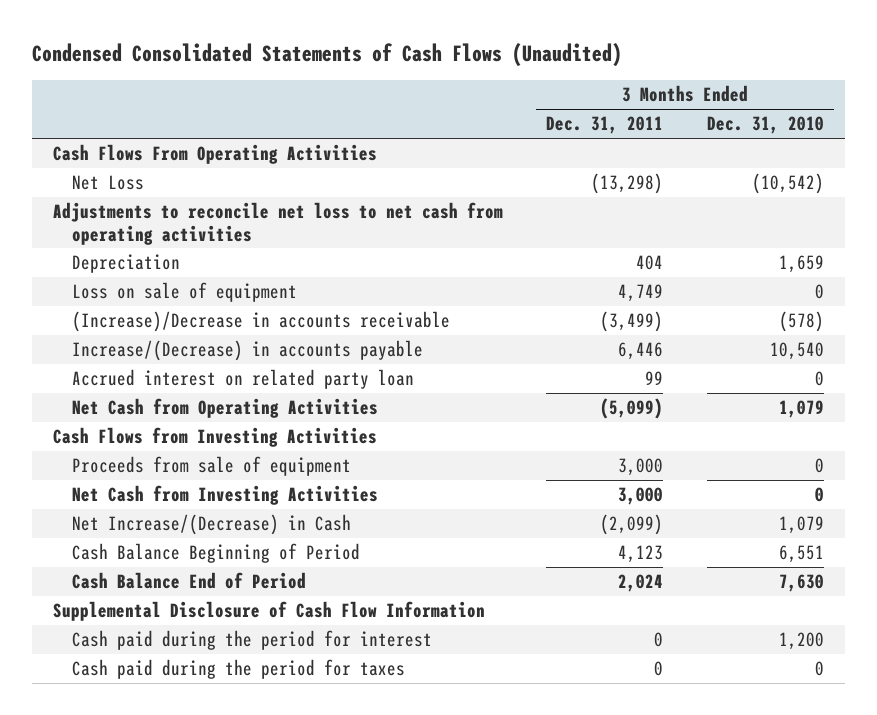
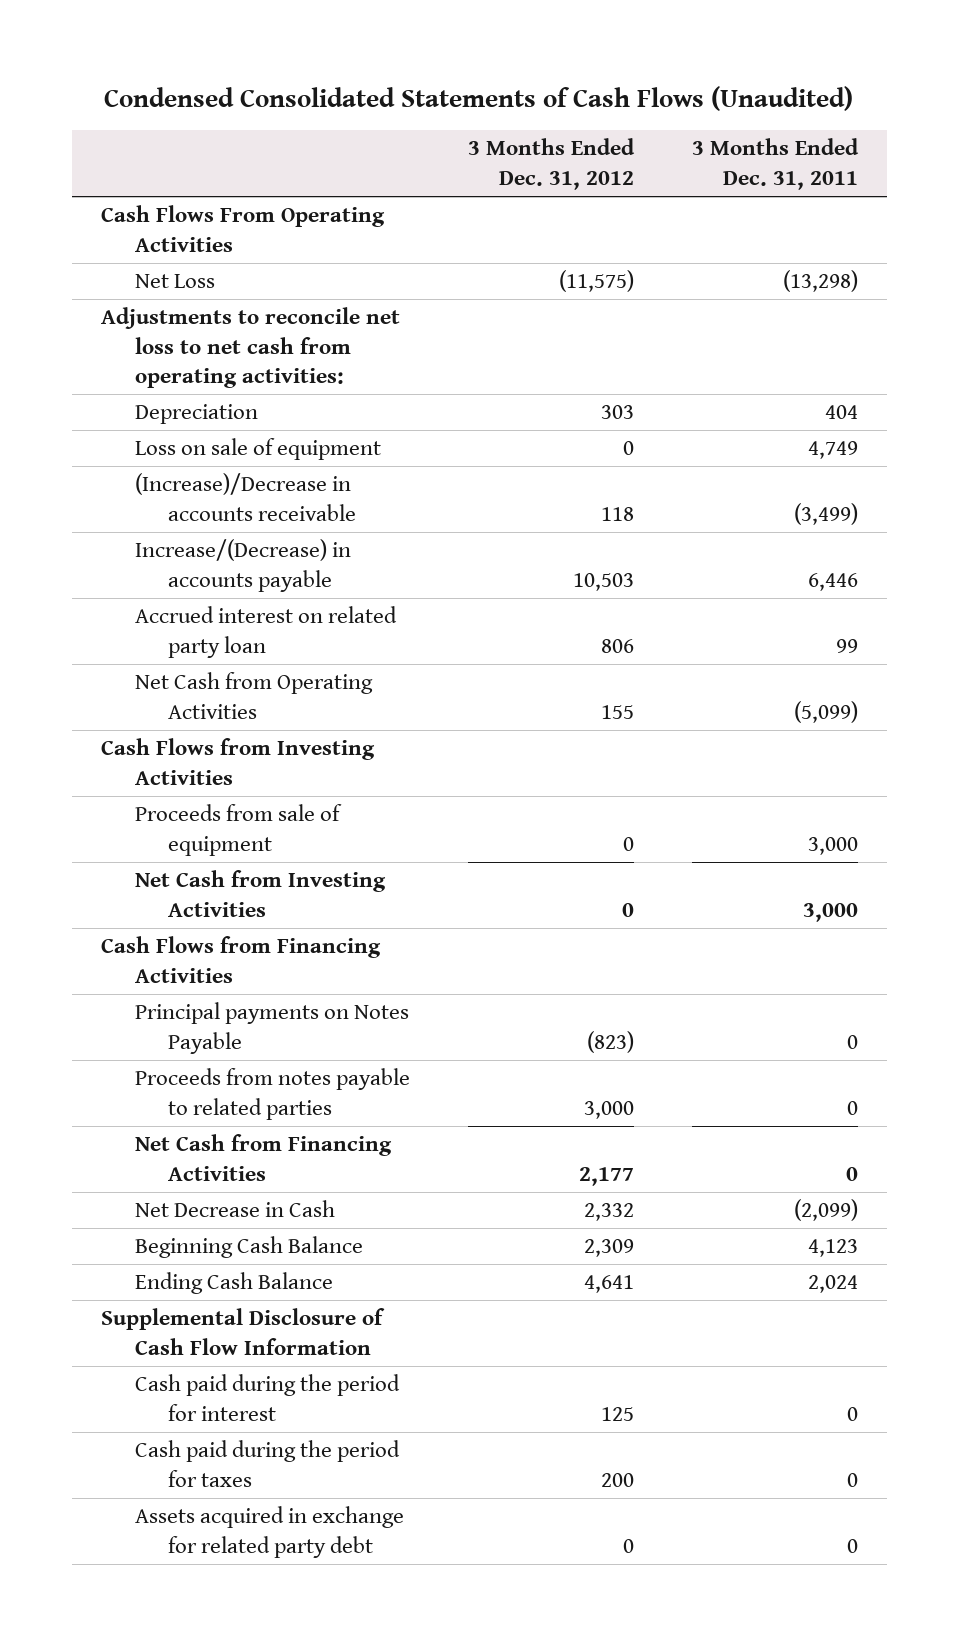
- | 3 Months Ended Dec. 31, 2011 | 3 Months Ended Dec. 31, 2010
+ | 3 Months Ended Dec. 31, 2012 | 3 Months Ended Dec. 31, 2011
- Adjustments to reconcile net loss to net cash from operating activities
+ Adjustments to reconcile net loss to net cash from operating activities:
- Net Increase/(Decrease) in Cash | (2,099) | 1,079
- Cash Balance Beginning of Period | 4,123 | 6,551
- Cash Balance End of Period | 2,024 | 7,630
+ Cash Flows from Financing Activities
+ Principal payments on Notes Payable | (823) | 0
+ Proceeds from notes payable to related parties | 3,000 | 0
+ Net Cash from Financing Activities | 2,177 | 0
+ Net Decrease in Cash | 2,332 | (2,099)
+ Beginning Cash Balance | 2,309 | 4,123
+ Ending Cash Balance | 4,641 | 2,024
+ Assets acquired in exchange for related party debt | 0 | 0

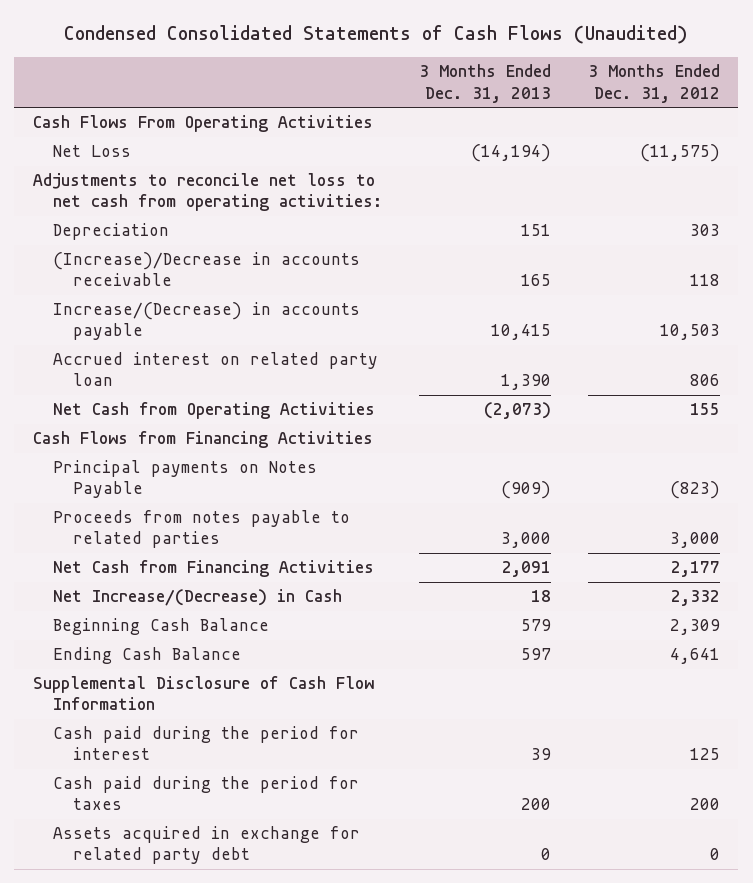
- | 3 Months Ended Dec. 31, 2012 | 3 Months Ended Dec. 31, 2011
+ | 3 Months Ended Dec. 31, 2013 | 3 Months Ended Dec. 31, 2012
- Loss on sale of equipment | 0 | 4,749
- Cash Flows from Investing Activities
- Proceeds from sale of equipment | 0 | 3,000
- Net Cash from Investing Activities | 0 | 3,000
- Net Decrease in Cash | 2,332 | (2,099)
+ Net Increase/(Decrease) in Cash | 18 | 2,332

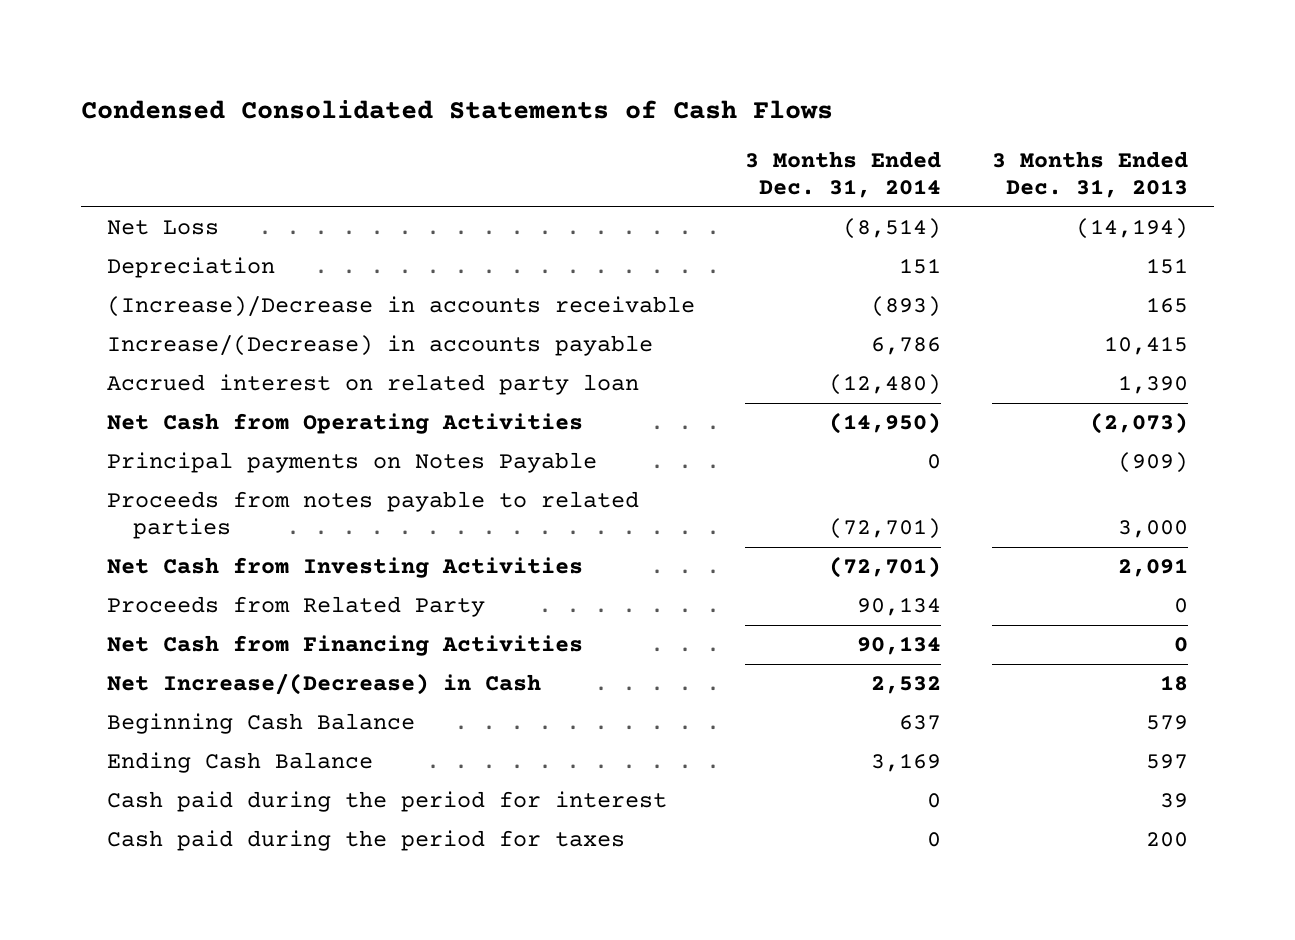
- Condensed Consolidated Statements of Cash Flows (Unaudited)
+ Condensed Consolidated Statements of Cash Flows
- | 3 Months Ended Dec. 31, 2013 | 3 Months Ended Dec. 31, 2012
+ | 3 Months Ended Dec. 31, 2014 | 3 Months Ended Dec. 31, 2013
- Cash Flows From Operating Activities
- Adjustments to reconcile net loss to net cash from operating activities:
- Cash Flows from Financing Activities
- Net Cash from Financing Activities | 2,091 | 2,177
+ Net Cash from Investing Activities | (72,701) | 2,091
+ Proceeds from Related Party | 90,134 | 0
+ Net Cash from Financing Activities | 90,134 | 0
- Supplemental Disclosure of Cash Flow Information
- Assets acquired in exchange for related party debt | 0 | 0

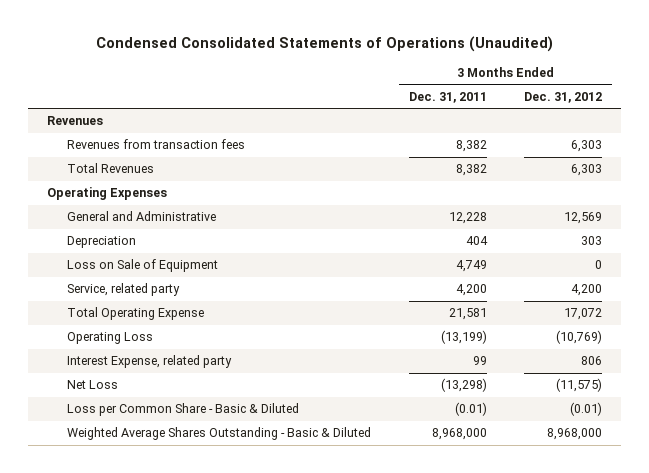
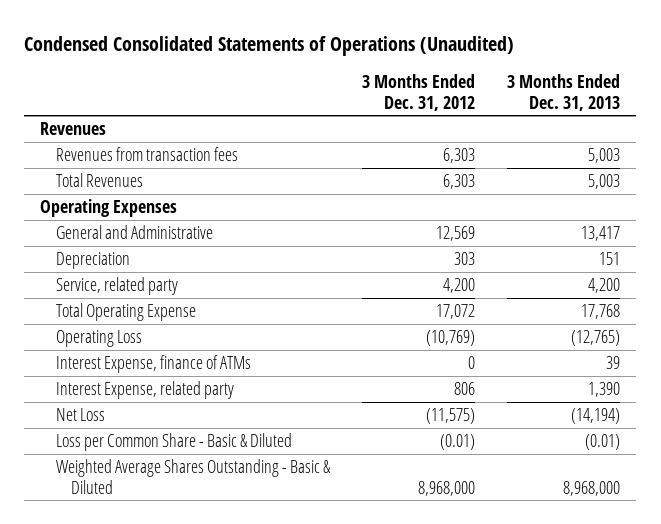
- | 3 Months Ended Dec. 31, 2011 | 3 Months Ended Dec. 31, 2012
+ | 3 Months Ended Dec. 31, 2012 | 3 Months Ended Dec. 31, 2013
- Loss on Sale of Equipment | 4,749 | 0
+ Interest Expense, finance of ATMs | 0 | 39

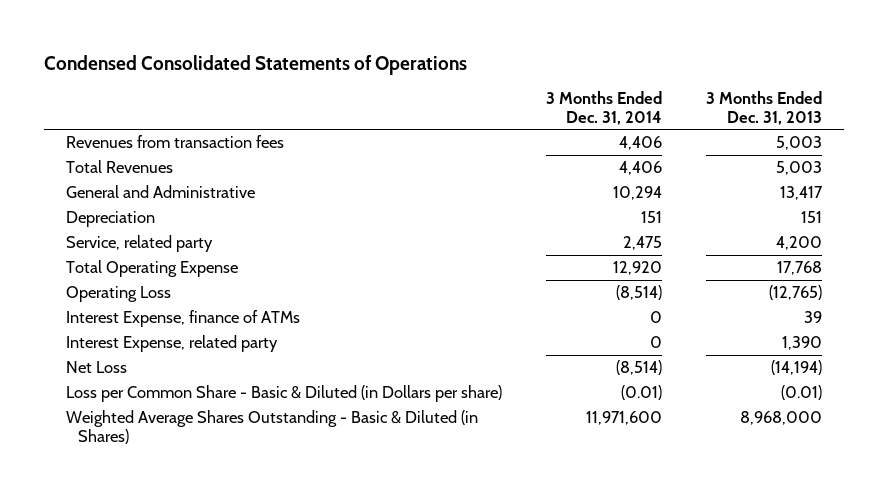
- Condensed Consolidated Statements of Operations (Unaudited)
+ Condensed Consolidated Statements of Operations
- | 3 Months Ended Dec. 31, 2012 | 3 Months Ended Dec. 31, 2013
+ | 3 Months Ended Dec. 31, 2014 | 3 Months Ended Dec. 31, 2013
- Revenues
- Operating Expenses
- Loss per Common Share - Basic & Diluted | (0.01) | (0.01)
- Weighted Average Shares Outstanding - Basic & Diluted | 8,968,000 | 8,968,000
+ Loss per Common Share - Basic & Diluted (in Dollars per share) | (0.01) | (0.01)
+ Weighted Average Shares Outstanding - Basic & Diluted (in Shares) | 11,971,600 | 8,968,000

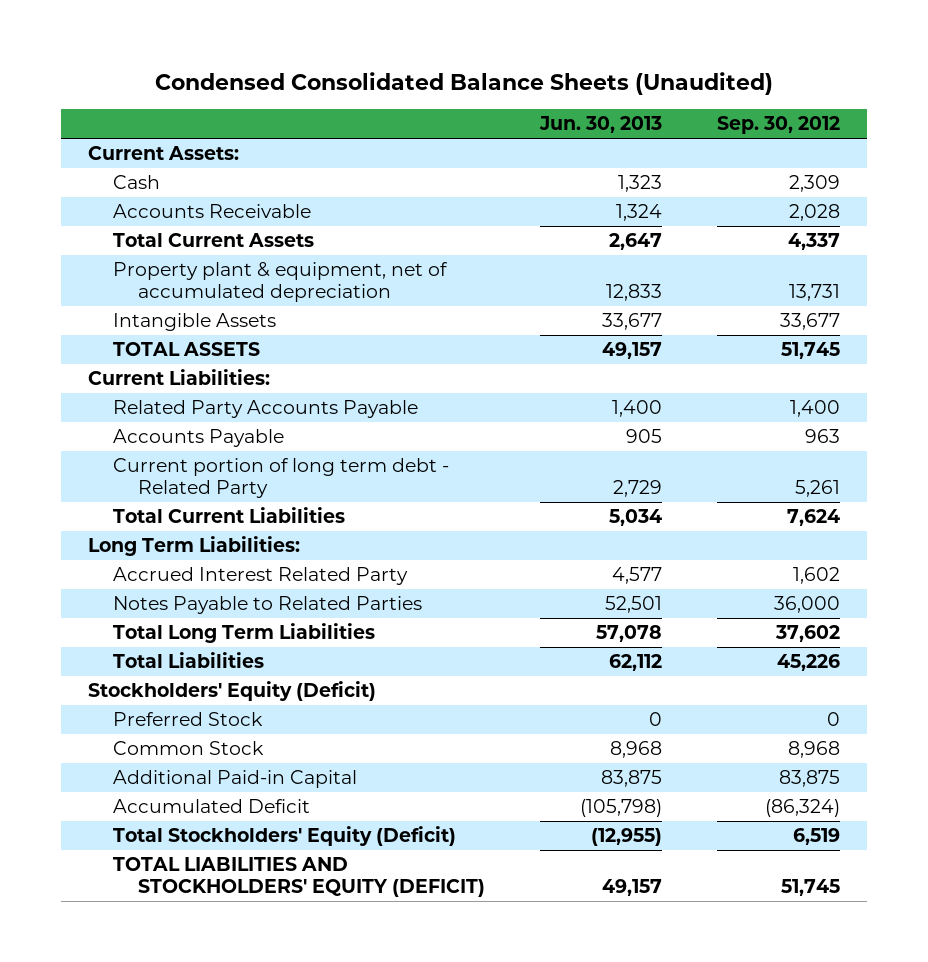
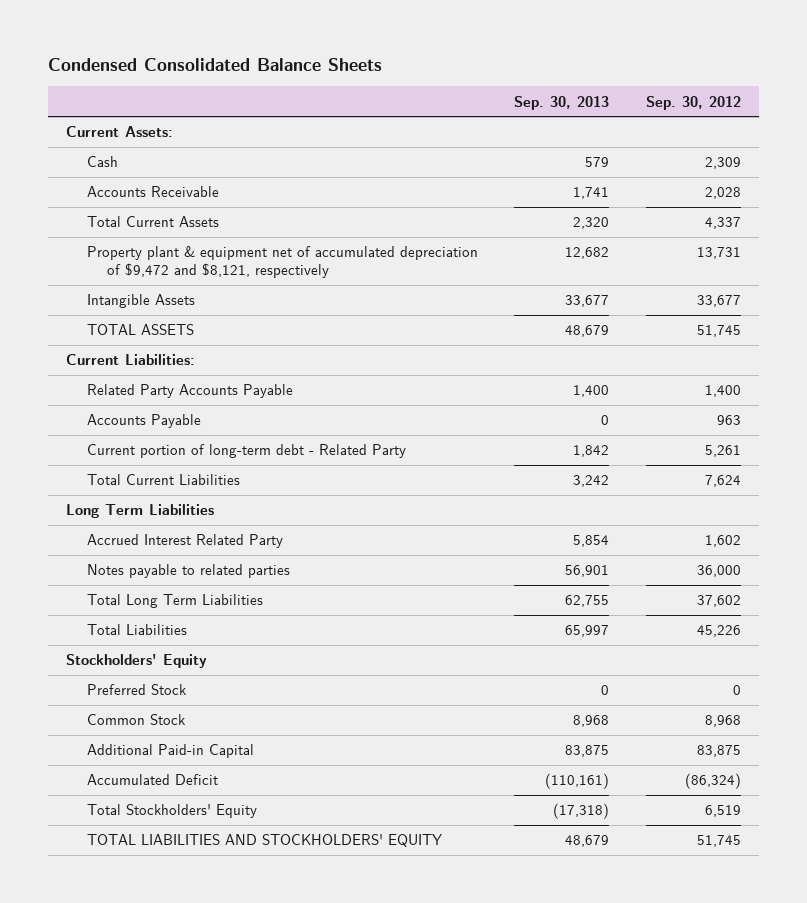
- Condensed Consolidated Balance Sheets (Unaudited)
+ Condensed Consolidated Balance Sheets
- | Jun. 30, 2013 | Sep. 30, 2012
+ | Sep. 30, 2013 | Sep. 30, 2012
- Property plant & equipment, net of accumulated depreciation | 12,833 | 13,731
+ Property plant & equipment net of accumulated depreciation of $9,472 and $8,121, respectively | 12,682 | 13,731
- Current portion of long term debt - Related Party | 2,729 | 5,261
+ Current portion of long-term debt - Related Party | 1,842 | 5,261
- Long Term Liabilities:
+ Long Term Liabilities
- Notes Payable to Related Parties | 52,501 | 36,000
+ Notes payable to related parties | 56,901 | 36,000
- Stockholders' Equity (Deficit)
+ Stockholders' Equity
- Total Stockholders' Equity (Deficit) | (12,955) | 6,519
- TOTAL LIABILITIES AND STOCKHOLDERS' EQUITY (DEFICIT) | 49,157 | 51,745
+ Total Stockholders' Equity | (17,318) | 6,519
+ TOTAL LIABILITIES AND STOCKHOLDERS' EQUITY | 48,679 | 51,745

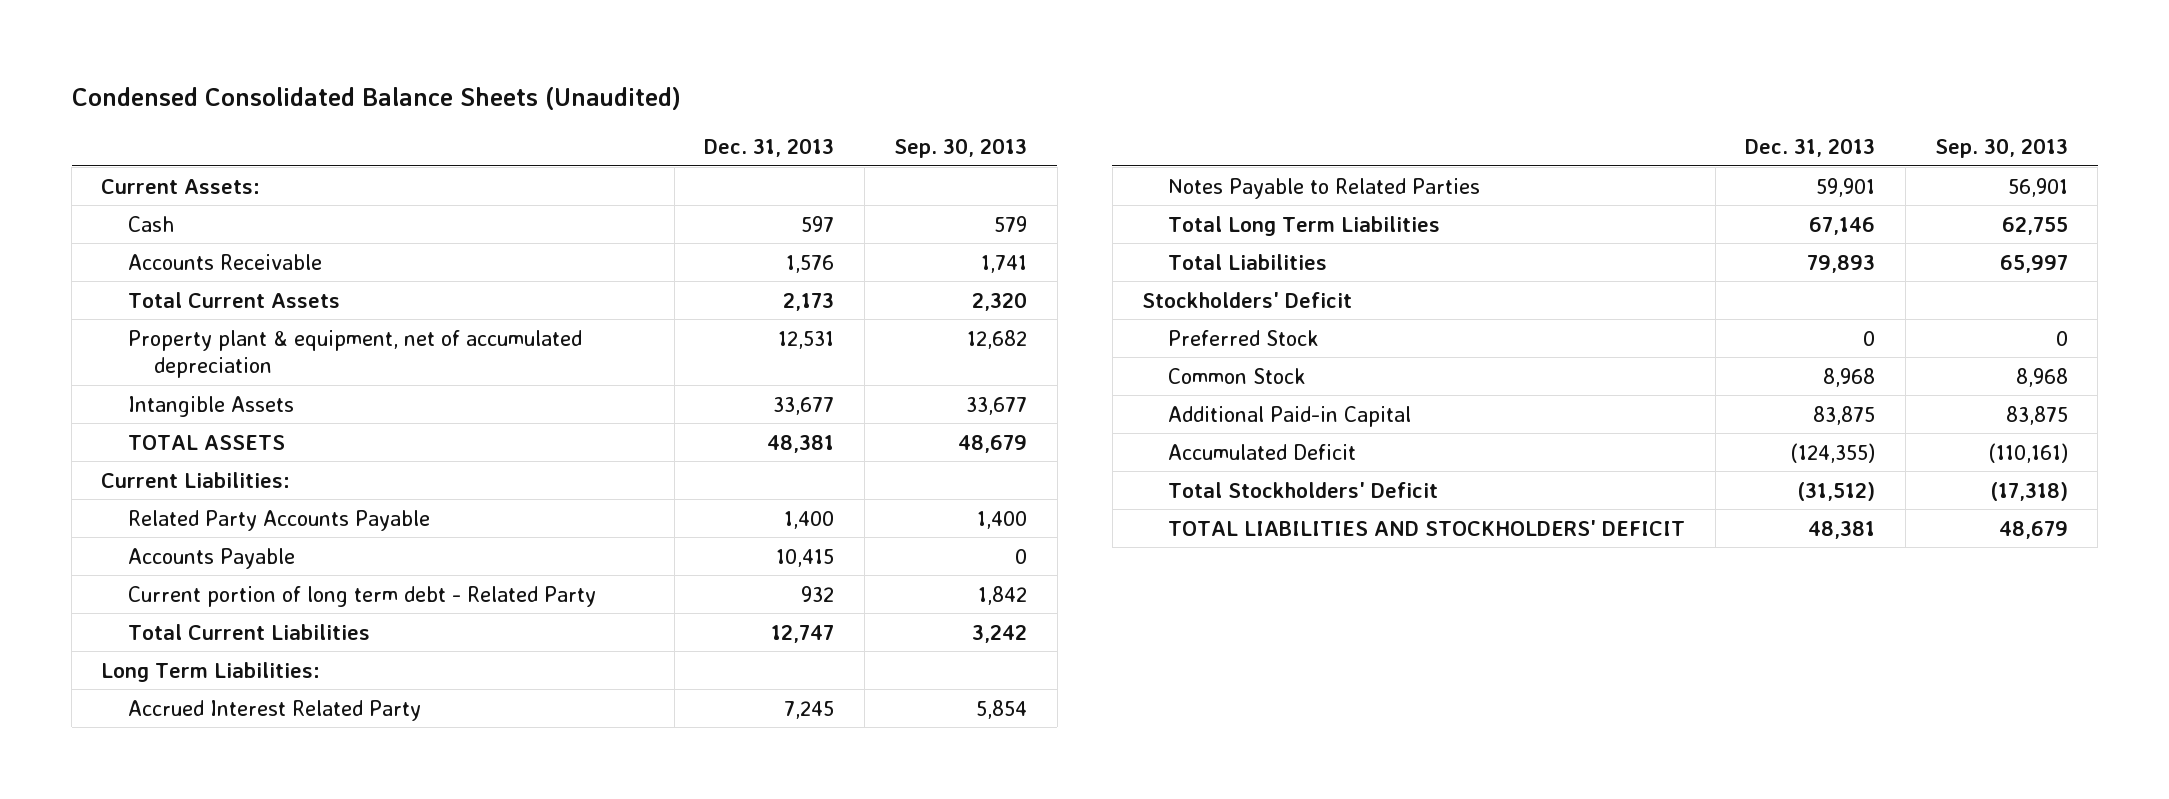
- Condensed Consolidated Balance Sheets
+ Condensed Consolidated Balance Sheets (Unaudited)
- | Sep. 30, 2013 | Sep. 30, 2012
+ | Dec. 31, 2013 | Sep. 30, 2013
- Property plant & equipment net of accumulated depreciation of $9,472 and $8,121, respectively | 12,682 | 13,731
+ Property plant & equipment, net of accumulated depreciation | 12,531 | 12,682
- Current portion of long-term debt - Related Party | 1,842 | 5,261
+ Current portion of long term debt - Related Party | 932 | 1,842
- Long Term Liabilities
+ Long Term Liabilities:
- Notes payable to related parties | 56,901 | 36,000
+ Notes Payable to Related Parties | 59,901 | 56,901
- Stockholders' Equity
+ Stockholders' Deficit
- Total Stockholders' Equity | (17,318) | 6,519
- TOTAL LIABILITIES AND STOCKHOLDERS' EQUITY | 48,679 | 51,745
+ Total Stockholders' Deficit | (31,512) | (17,318)
+ TOTAL LIABILITIES AND STOCKHOLDERS' DEFICIT | 48,381 | 48,679

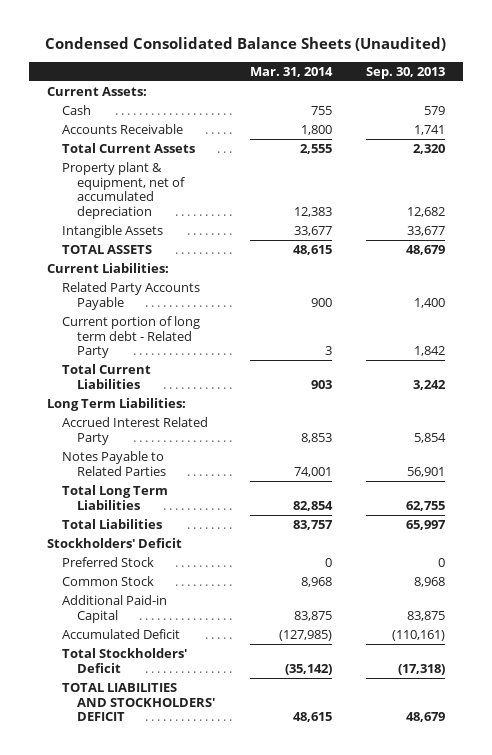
- | Dec. 31, 2013 | Sep. 30, 2013
+ | Mar. 31, 2014 | Sep. 30, 2013
- Accounts Payable | 10,415 | 0

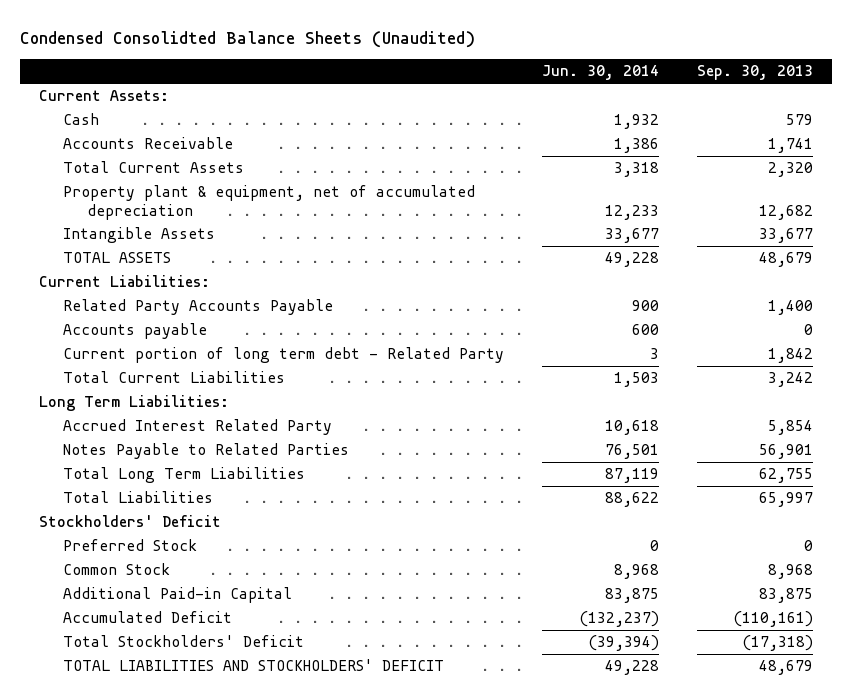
- Condensed Consolidated Balance Sheets (Unaudited)
+ Condensed Consolidted Balance Sheets (Unaudited)
- | Mar. 31, 2014 | Sep. 30, 2013
+ | Jun. 30, 2014 | Sep. 30, 2013
+ Accounts payable | 600 | 0

